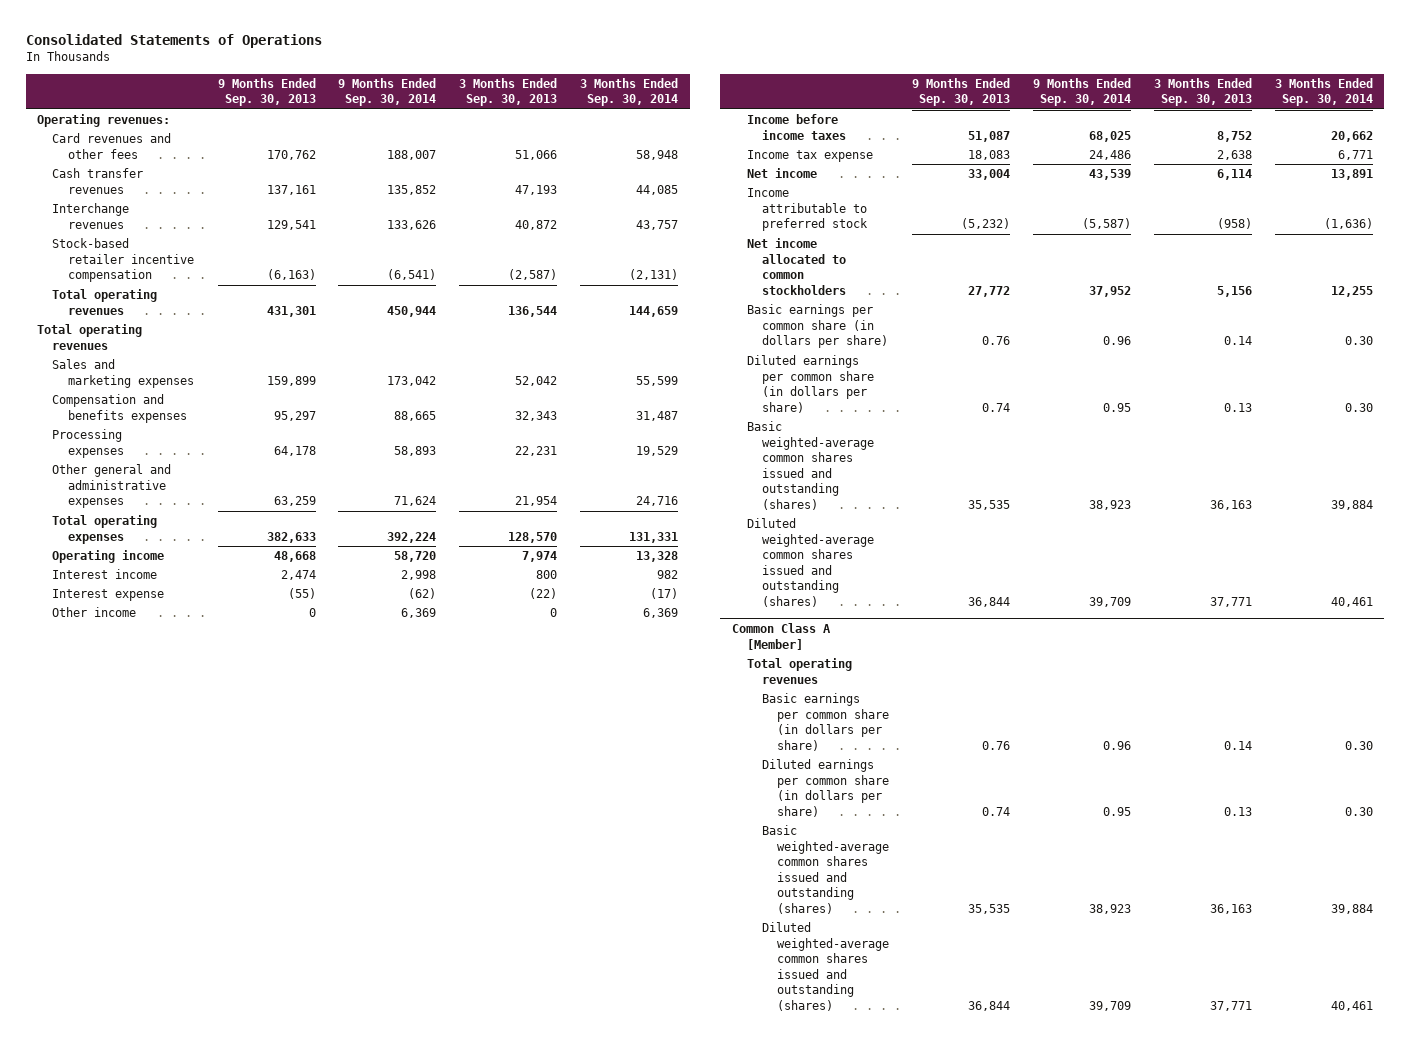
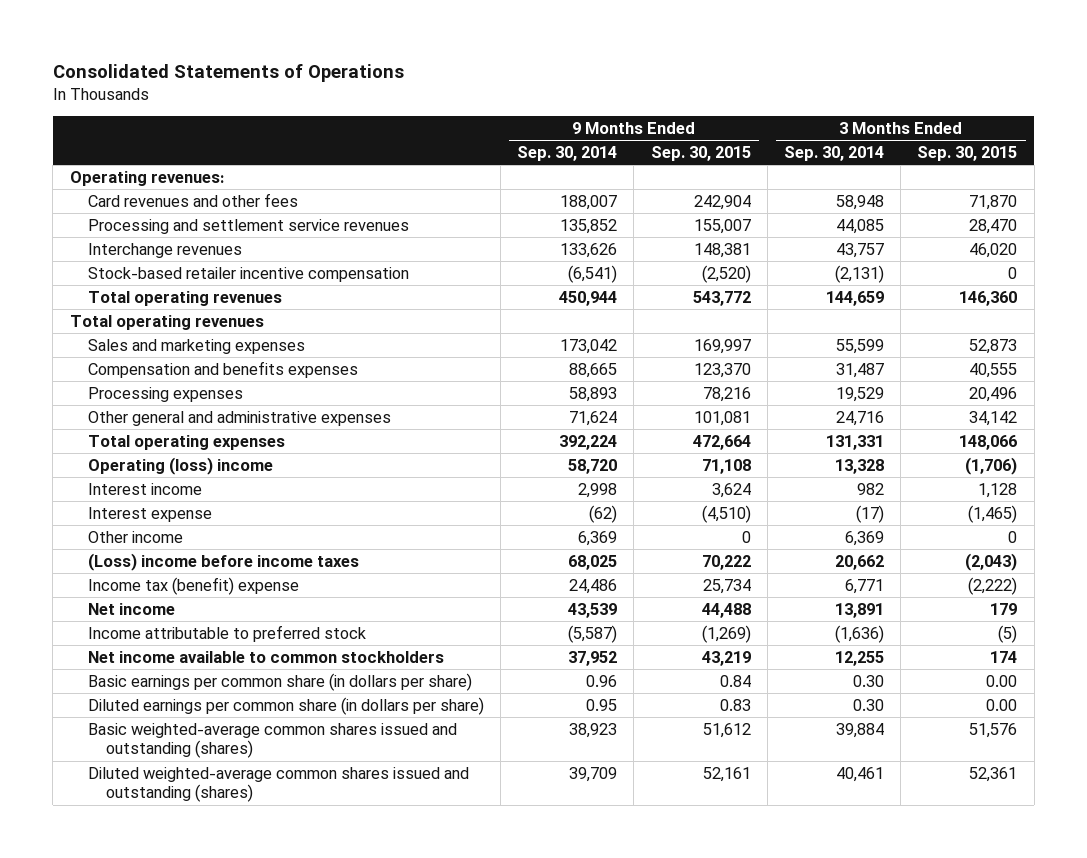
- | 9 Months Ended Sep. 30, 2013 | 9 Months Ended Sep. 30, 2014 | 3 Months Ended Sep. 30, 2013 | 3 Months Ended Sep. 30, 2014
+ | 9 Months Ended Sep. 30, 2014 | 9 Months Ended Sep. 30, 2015 | 3 Months Ended Sep. 30, 2014 | 3 Months Ended Sep. 30, 2015
- Cash transfer revenues | 137,161 | 135,852 | 47,193 | 44,085
+ Processing and settlement service revenues | 135,852 | 155,007 | 44,085 | 28,470
- Operating income | 48,668 | 58,720 | 7,974 | 13,328
+ Operating (loss) income | 58,720 | 71,108 | 13,328 | (1,706)
- Income before income taxes | 51,087 | 68,025 | 8,752 | 20,662
- Income tax expense | 18,083 | 24,486 | 2,638 | 6,771
+ (Loss) income before income taxes | 68,025 | 70,222 | 20,662 | (2,043)
+ Income tax (benefit) expense | 24,486 | 25,734 | 6,771 | (2,222)
- Net income allocated to common stockholders | 27,772 | 37,952 | 5,156 | 12,255
- Basic earnings per common share (in dollars per share) | 0.76 | 0.96 | 0.14 | 0.30
- Diluted earnings per common share (in dollars per share) | 0.74 | 0.95 | 0.13 | 0.30
- Basic weighted-average common shares issued and outstanding (shares) | 35,535 | 38,923 | 36,163 | 39,884
- Diluted weighted-average common shares issued and outstanding (shares) | 36,844 | 39,709 | 37,771 | 40,461
- Common Class A [Member]
- Total operating revenues
+ Net income available to common stockholders | 37,952 | 43,219 | 12,255 | 174

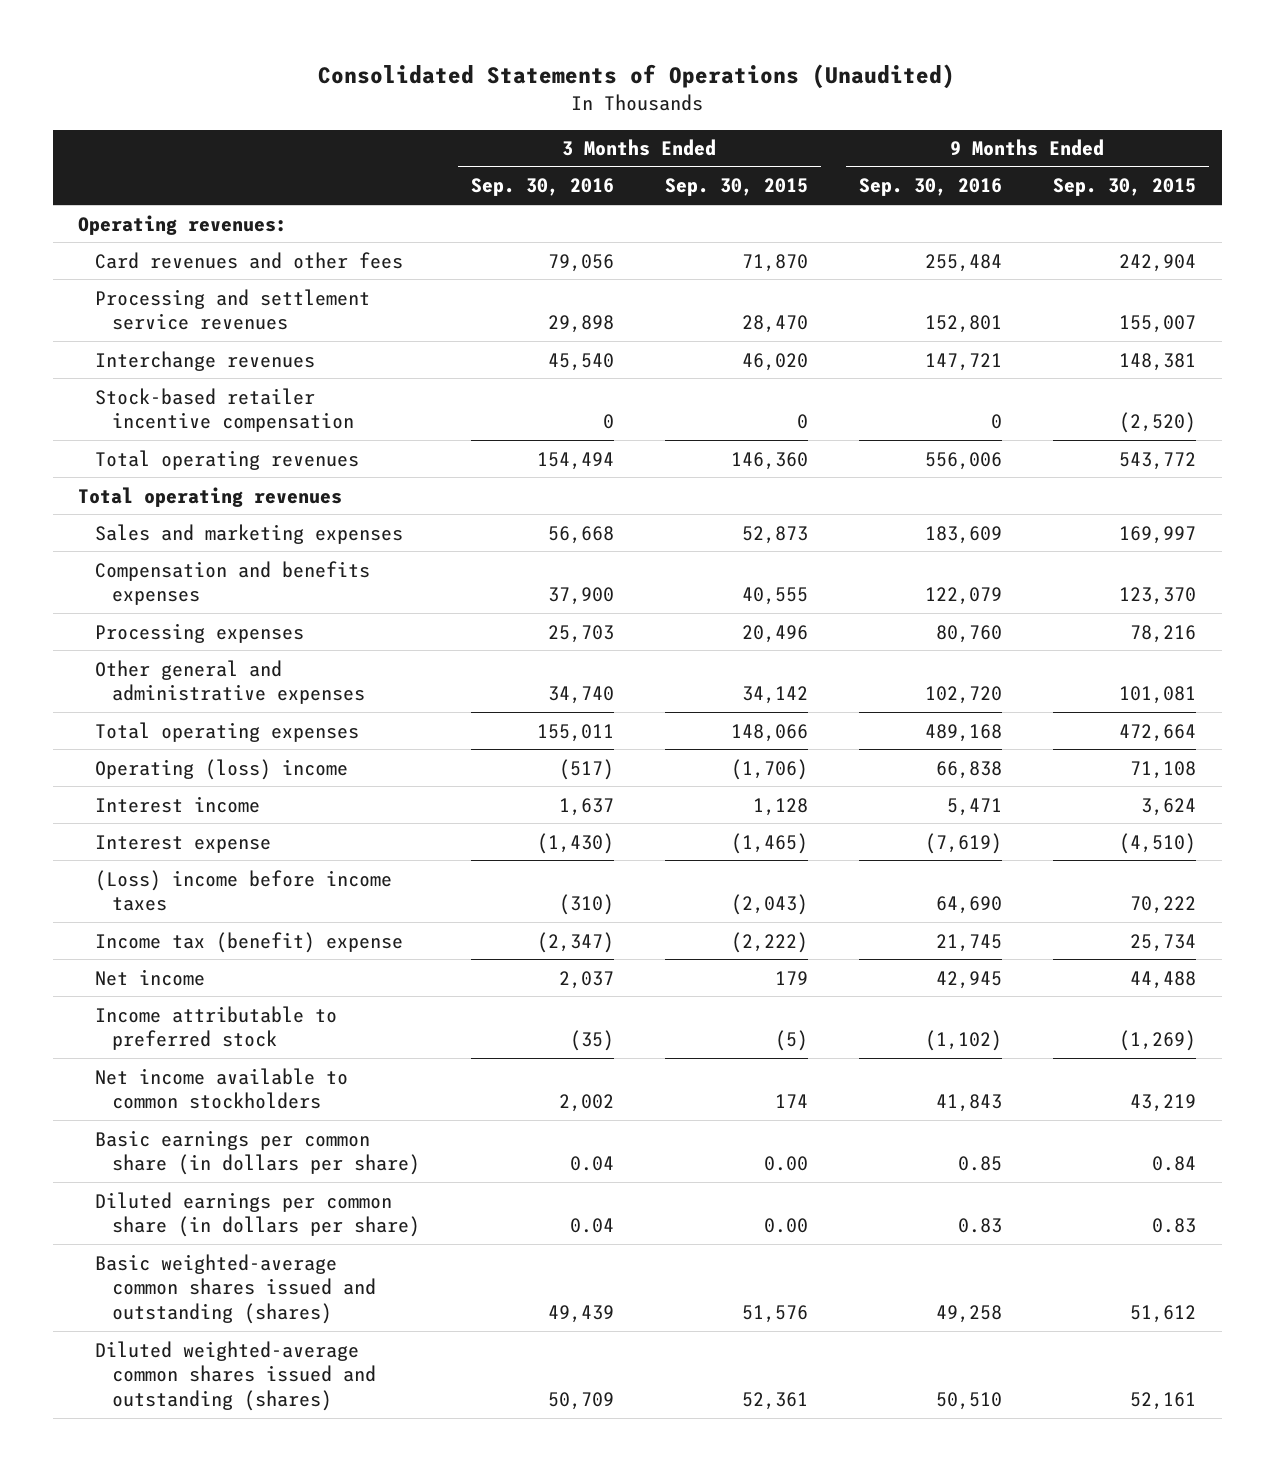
- Consolidated Statements of Operations
+ Consolidated Statements of Operations (Unaudited)
- | 9 Months Ended Sep. 30, 2014 | 9 Months Ended Sep. 30, 2015 | 3 Months Ended Sep. 30, 2014 | 3 Months Ended Sep. 30, 2015
+ | 3 Months Ended Sep. 30, 2016 | 3 Months Ended Sep. 30, 2015 | 9 Months Ended Sep. 30, 2016 | 9 Months Ended Sep. 30, 2015
- Other income | 6,369 | 0 | 6,369 | 0

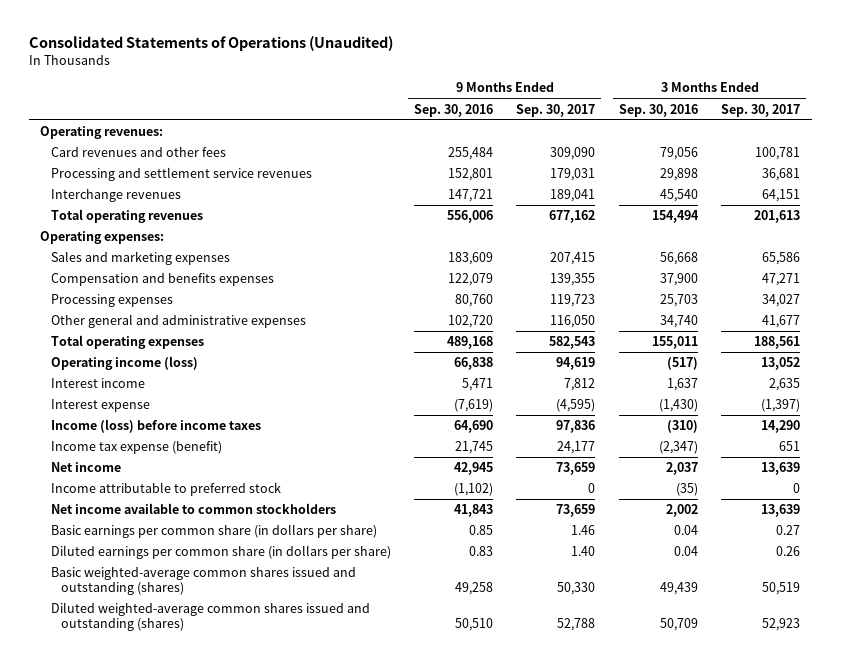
- | 3 Months Ended Sep. 30, 2016 | 3 Months Ended Sep. 30, 2015 | 9 Months Ended Sep. 30, 2016 | 9 Months Ended Sep. 30, 2015
+ | 9 Months Ended Sep. 30, 2016 | 9 Months Ended Sep. 30, 2017 | 3 Months Ended Sep. 30, 2016 | 3 Months Ended Sep. 30, 2017
- Stock-based retailer incentive compensation | 0 | 0 | 0 | (2,520)
- Total operating revenues
+ Operating expenses:
- Operating (loss) income | (517) | (1,706) | 66,838 | 71,108
+ Operating income (loss) | 66,838 | 94,619 | (517) | 13,052
- (Loss) income before income taxes | (310) | (2,043) | 64,690 | 70,222
- Income tax (benefit) expense | (2,347) | (2,222) | 21,745 | 25,734
+ Income (loss) before income taxes | 64,690 | 97,836 | (310) | 14,290
+ Income tax expense (benefit) | 21,745 | 24,177 | (2,347) | 651

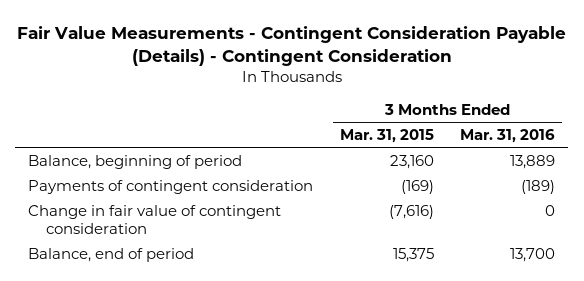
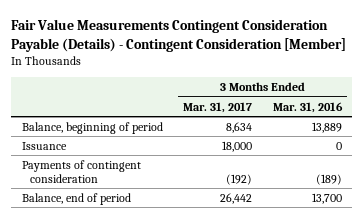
- Fair Value Measurements - Contingent Consideration Payable (Details) - Contingent Consideration
+ Fair Value Measurements Contingent Consideration Payable (Details) - Contingent Consideration [Member]
- | 3 Months Ended Mar. 31, 2015 | 3 Months Ended Mar. 31, 2016
+ | 3 Months Ended Mar. 31, 2017 | 3 Months Ended Mar. 31, 2016
+ Issuance | 18,000 | 0
- Change in fair value of contingent consideration | (7,616) | 0

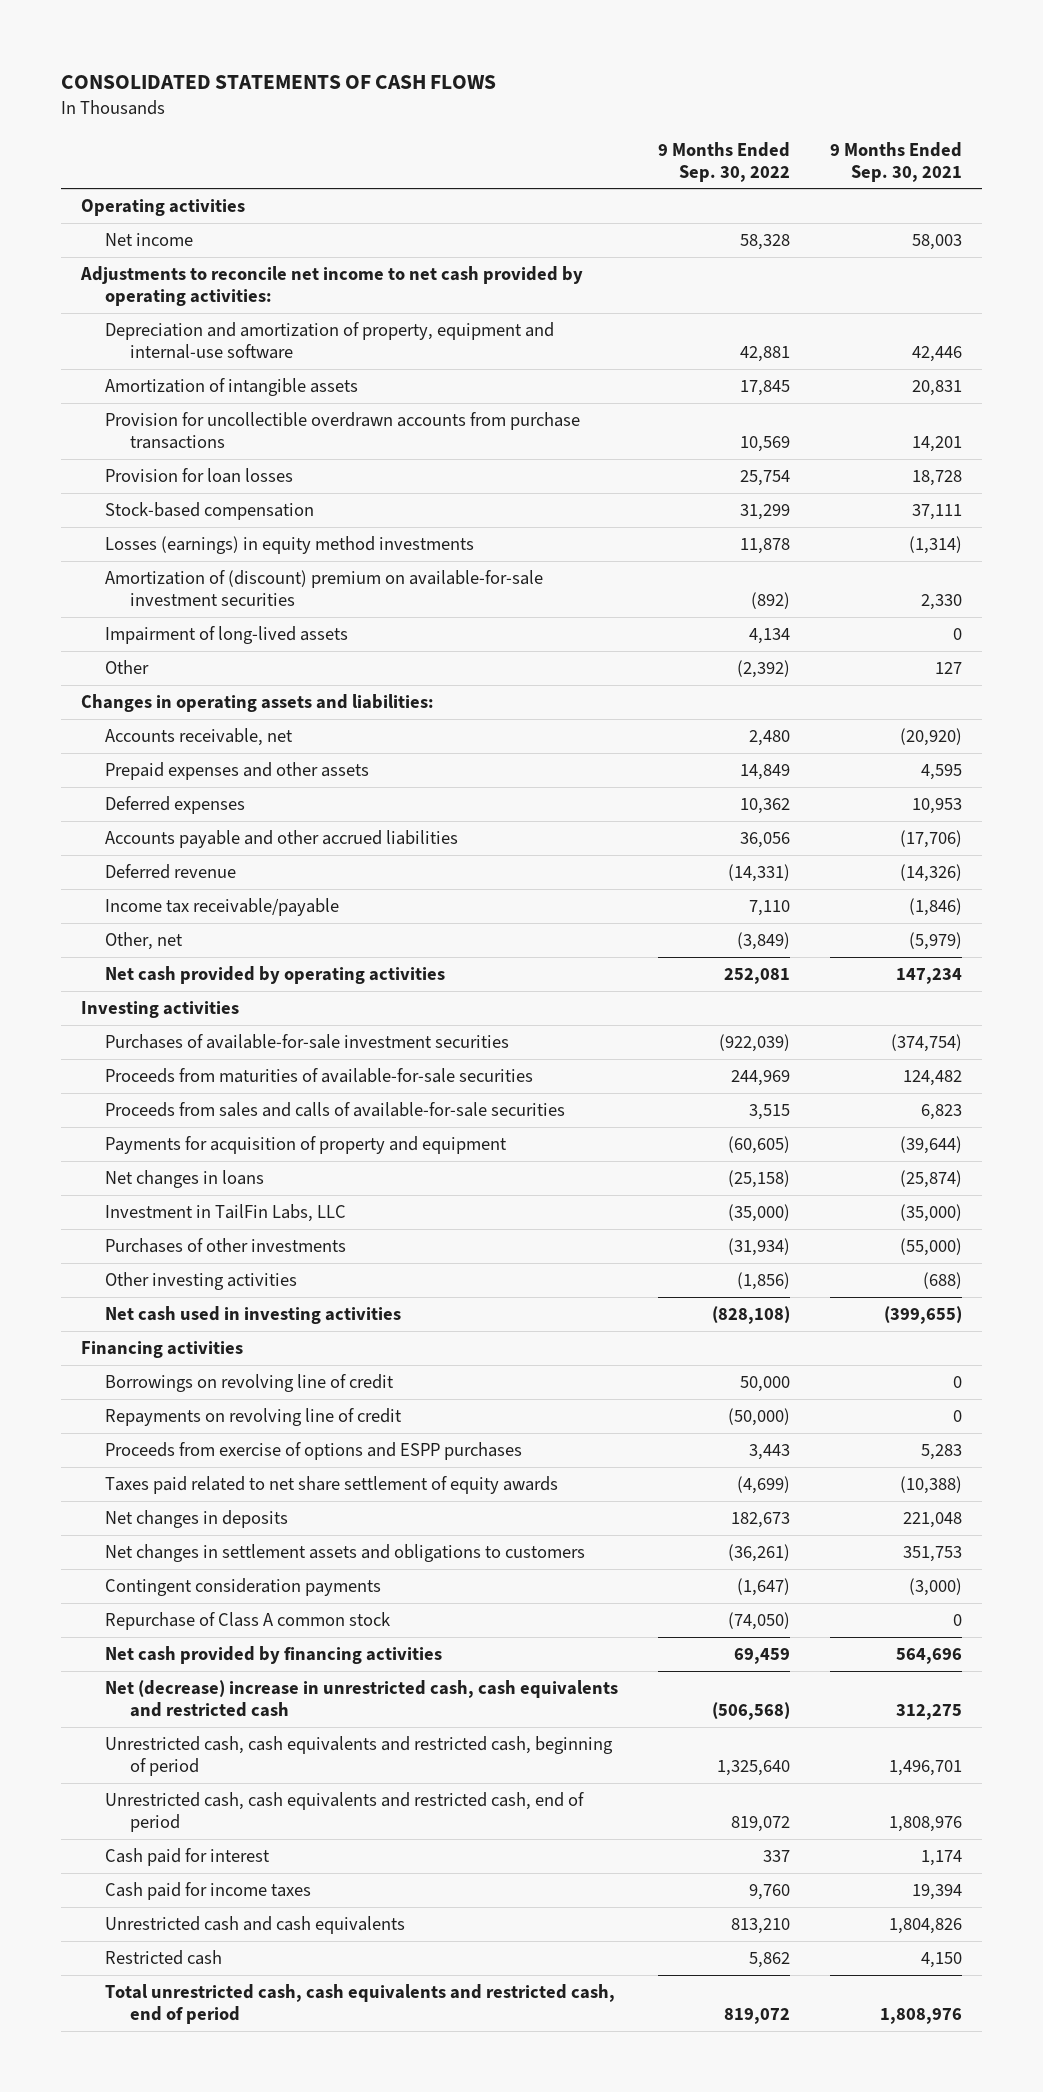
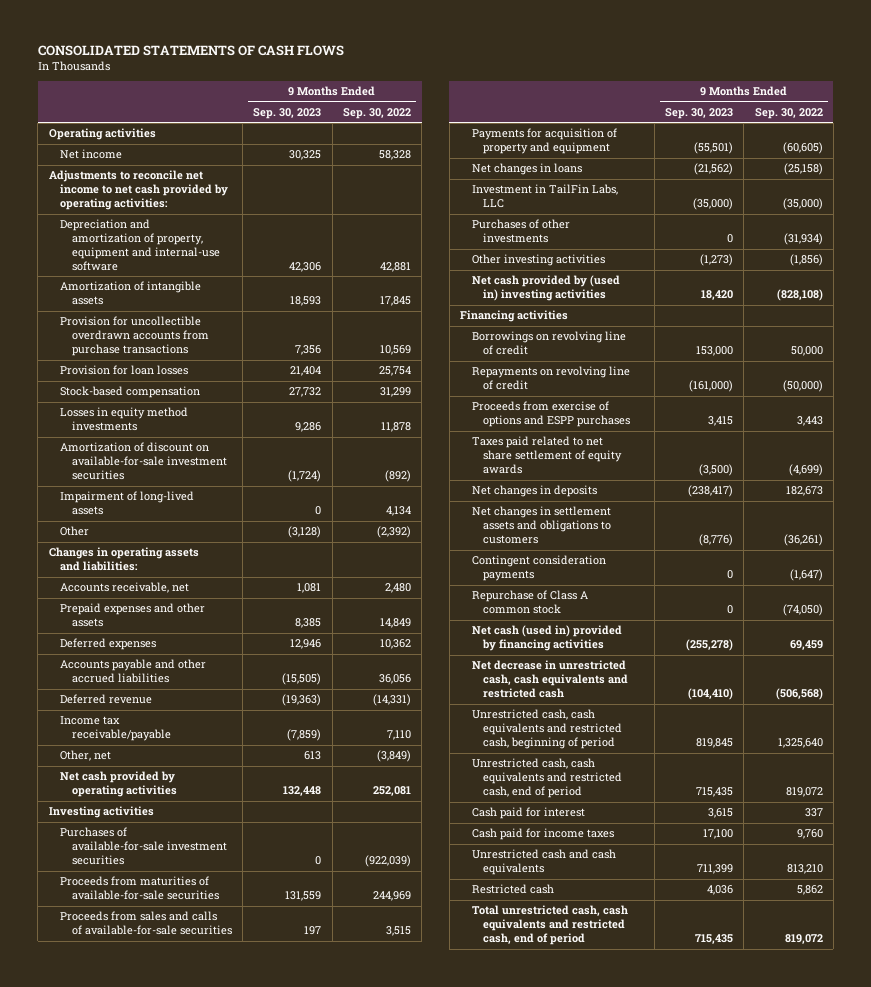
- | 9 Months Ended Sep. 30, 2022 | 9 Months Ended Sep. 30, 2021
+ | 9 Months Ended Sep. 30, 2023 | 9 Months Ended Sep. 30, 2022
- Losses (earnings) in equity method investments | 11,878 | (1,314)
- Amortization of (discount) premium on available-for-sale investment securities | (892) | 2,330
+ Losses in equity method investments | 9,286 | 11,878
+ Amortization of discount on available-for-sale investment securities | (1,724) | (892)
- Net cash used in investing activities | (828,108) | (399,655)
+ Net cash provided by (used in) investing activities | 18,420 | (828,108)
- Net cash provided by financing activities | 69,459 | 564,696
- Net (decrease) increase in unrestricted cash, cash equivalents and restricted cash | (506,568) | 312,275
+ Net cash (used in) provided by financing activities | (255,278) | 69,459
+ Net decrease in unrestricted cash, cash equivalents and restricted cash | (104,410) | (506,568)

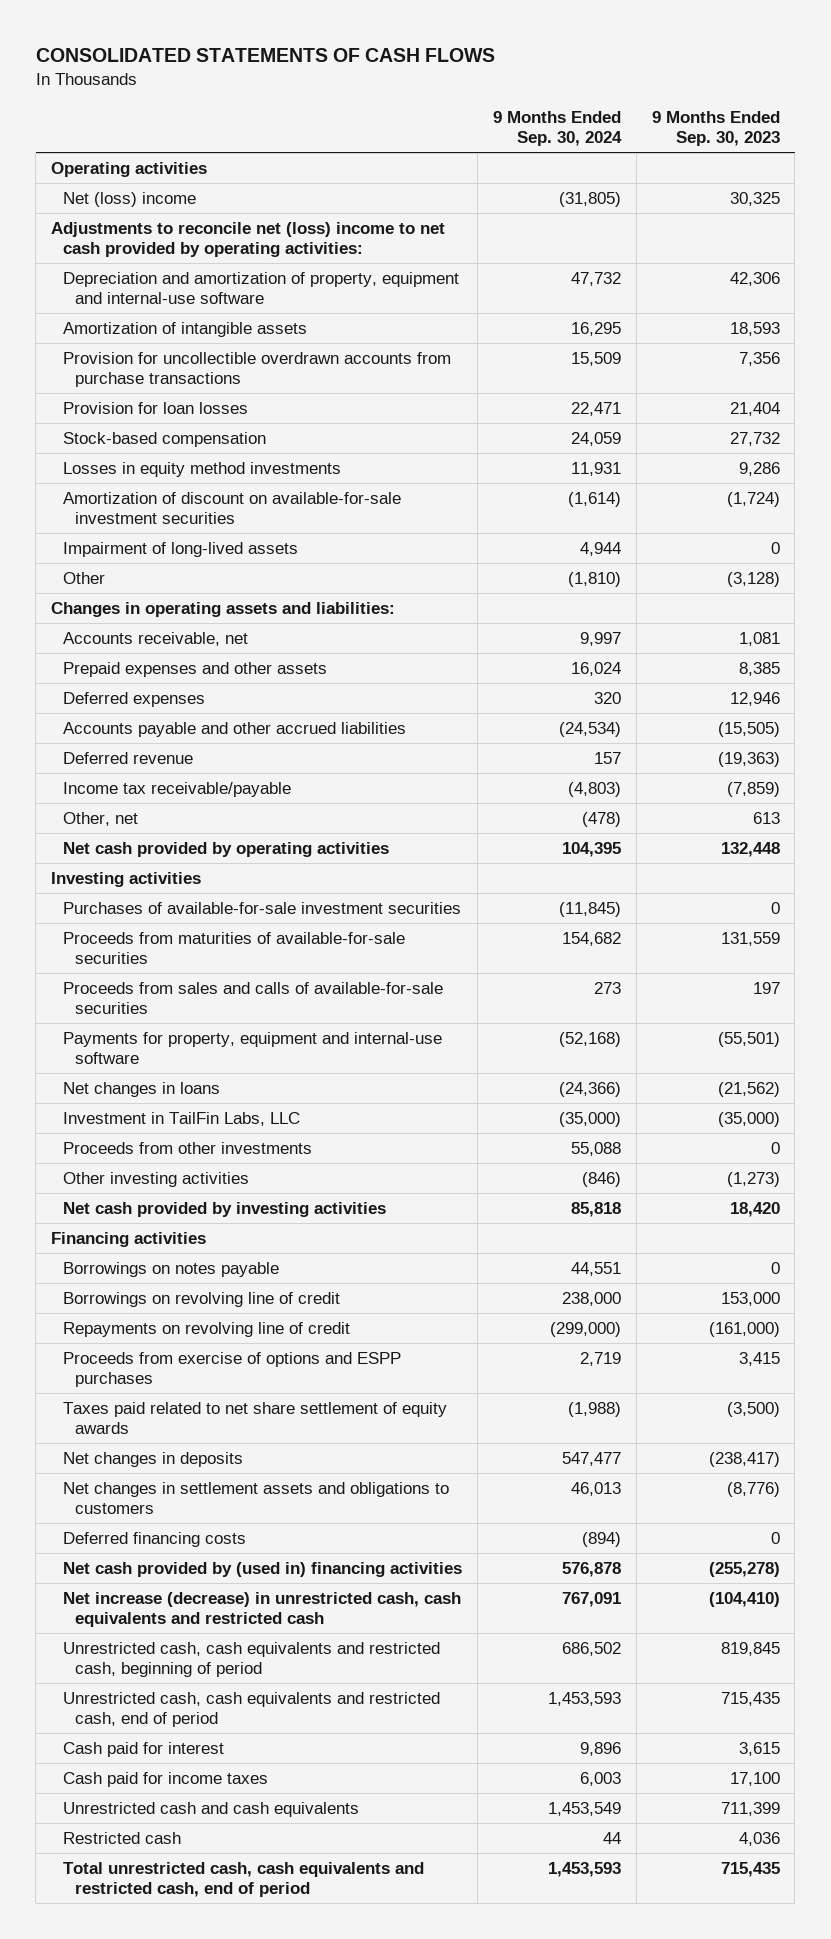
- | 9 Months Ended Sep. 30, 2023 | 9 Months Ended Sep. 30, 2022
+ | 9 Months Ended Sep. 30, 2024 | 9 Months Ended Sep. 30, 2023
- Net income | 30,325 | 58,328
- Adjustments to reconcile net income to net cash provided by operating activities:
+ Net (loss) income | (31,805) | 30,325
+ Adjustments to reconcile net (loss) income to net cash provided by operating activities:
- Payments for acquisition of property and equipment | (55,501) | (60,605)
+ Payments for property, equipment and internal-use software | (52,168) | (55,501)
- Purchases of other investments | 0 | (31,934)
+ Proceeds from other investments | 55,088 | 0
- Net cash provided by (used in) investing activities | 18,420 | (828,108)
+ Net cash provided by investing activities | 85,818 | 18,420
+ Borrowings on notes payable | 44,551 | 0
- Contingent consideration payments | 0 | (1,647)
- Repurchase of Class A common stock | 0 | (74,050)
- Net cash (used in) provided by financing activities | (255,278) | 69,459
- Net decrease in unrestricted cash, cash equivalents and restricted cash | (104,410) | (506,568)
+ Deferred financing costs | (894) | 0
+ Net cash provided by (used in) financing activities | 576,878 | (255,278)
+ Net increase (decrease) in unrestricted cash, cash equivalents and restricted cash | 767,091 | (104,410)

